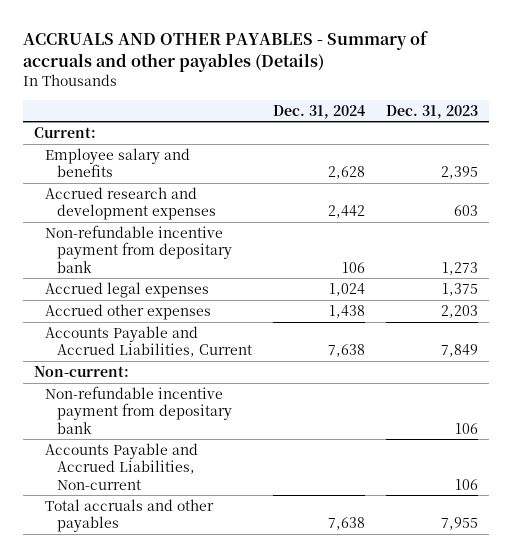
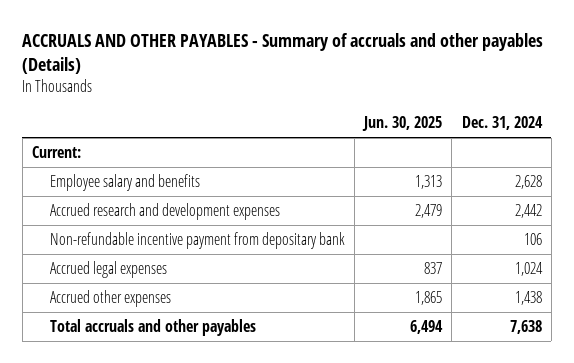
- | Dec. 31, 2024 | Dec. 31, 2023
+ | Jun. 30, 2025 | Dec. 31, 2024
- Accounts Payable and Accrued Liabilities, Current | 7,638 | 7,849
- Non-current:
- Non-refundable incentive payment from depositary bank | | 106
- Accounts Payable and Accrued Liabilities, Non-current | | 106

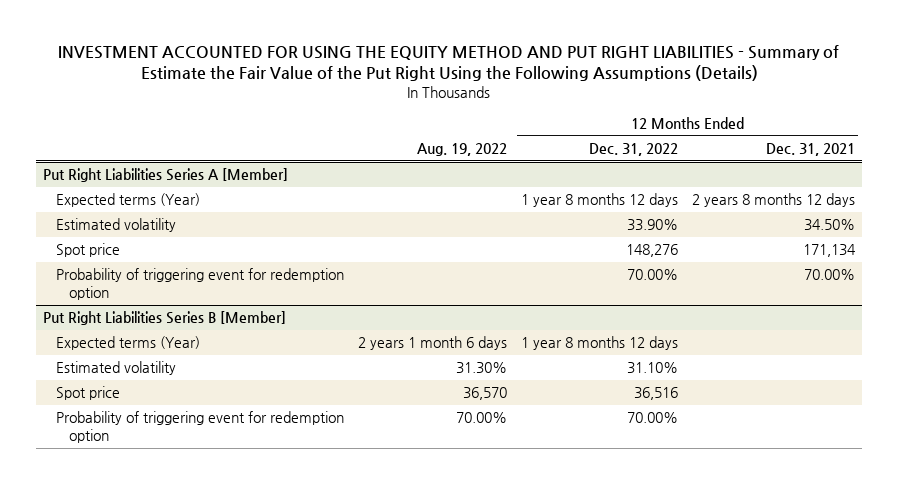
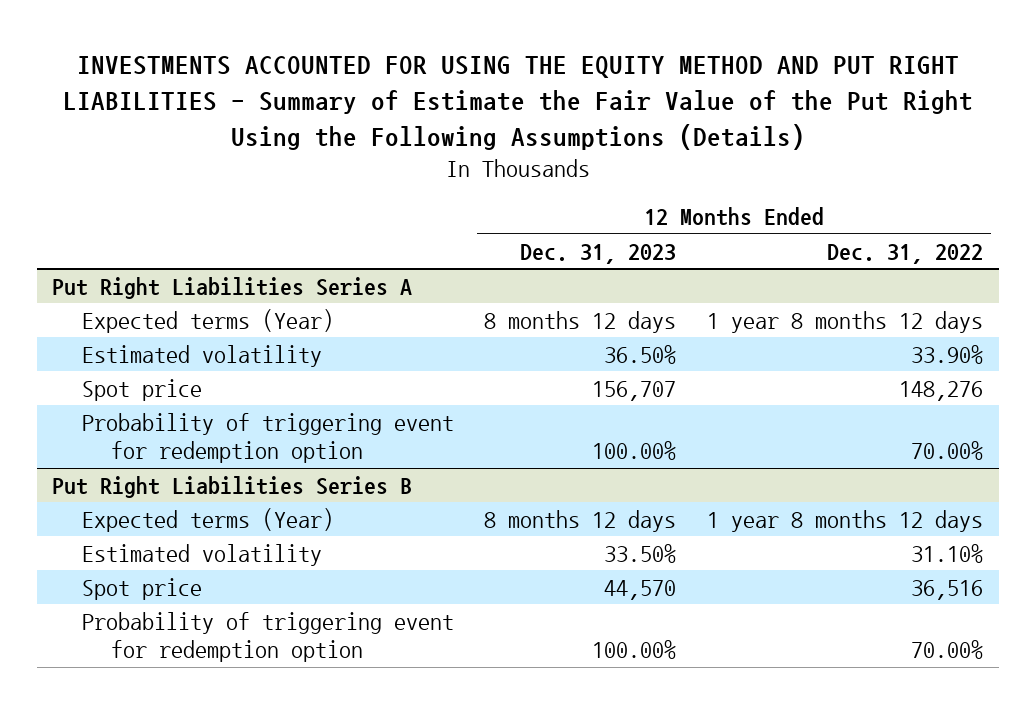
- INVESTMENT ACCOUNTED FOR USING THE EQUITY METHOD AND PUT RIGHT LIABILITIES - Summary of Estimate the Fair Value of the Put Right Using the Following Assumptions (Details)
+ INVESTMENTS ACCOUNTED FOR USING THE EQUITY METHOD AND PUT RIGHT LIABILITIES - Summary of Estimate the Fair Value of the Put Right Using the Following Assumptions (Details)
- | Aug. 19, 2022 | 12 Months Ended Dec. 31, 2022 | 12 Months Ended Dec. 31, 2021
+ | 12 Months Ended Dec. 31, 2023 | 12 Months Ended Dec. 31, 2022
- Put Right Liabilities Series A [Member]
+ Put Right Liabilities Series A
- Put Right Liabilities Series B [Member]
+ Put Right Liabilities Series B

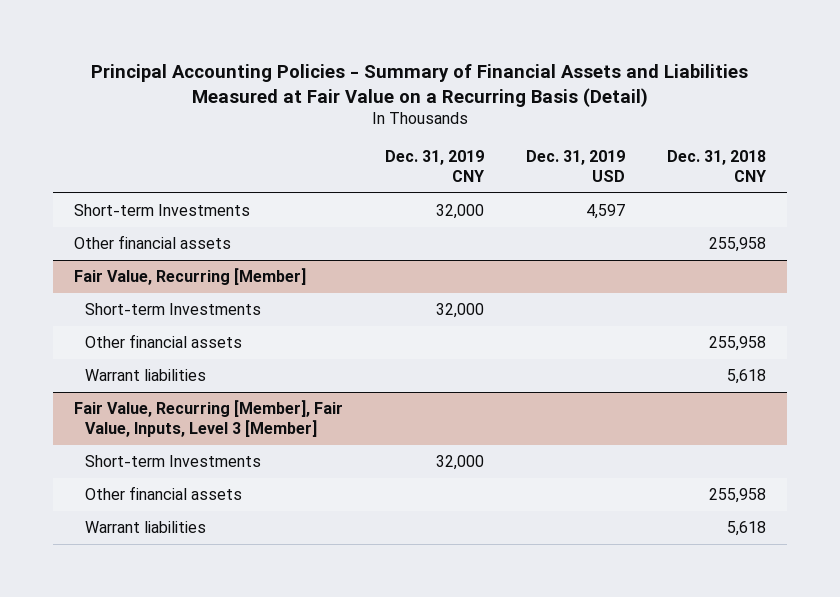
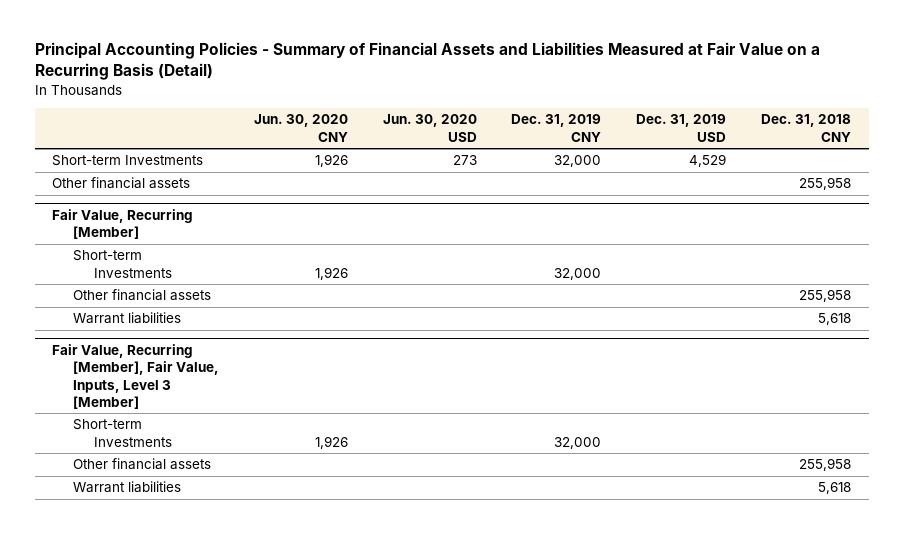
- | Dec. 31, 2019 CNY | Dec. 31, 2019 USD | Dec. 31, 2018 CNY
+ | Jun. 30, 2020 CNY | Jun. 30, 2020 USD | Dec. 31, 2019 CNY | Dec. 31, 2019 USD | Dec. 31, 2018 CNY
- Short-term Investments | 32,000 | 4,597 |
+ Short-term Investments | 1,926 | 273 | 32,000 | 4,529 |

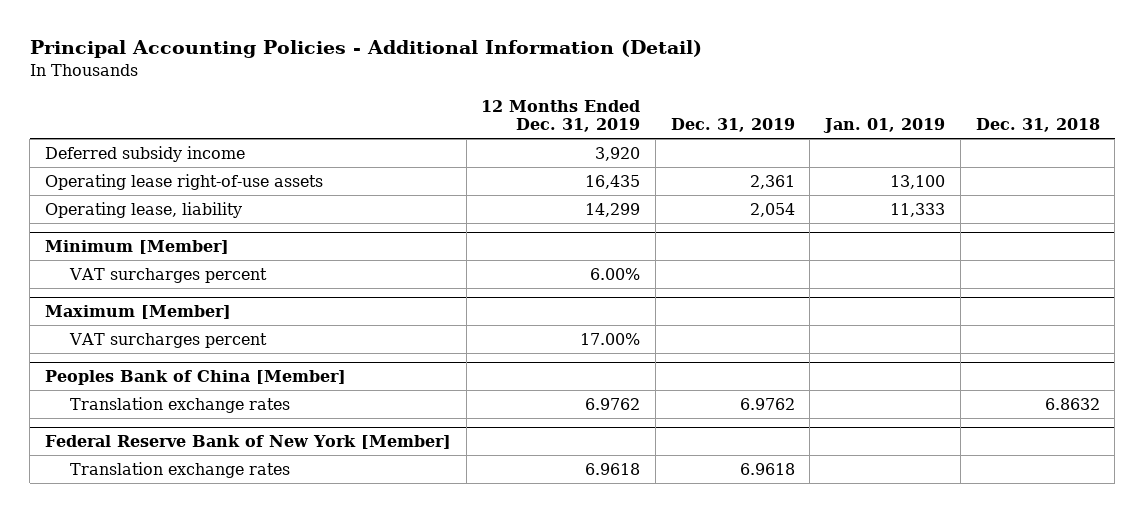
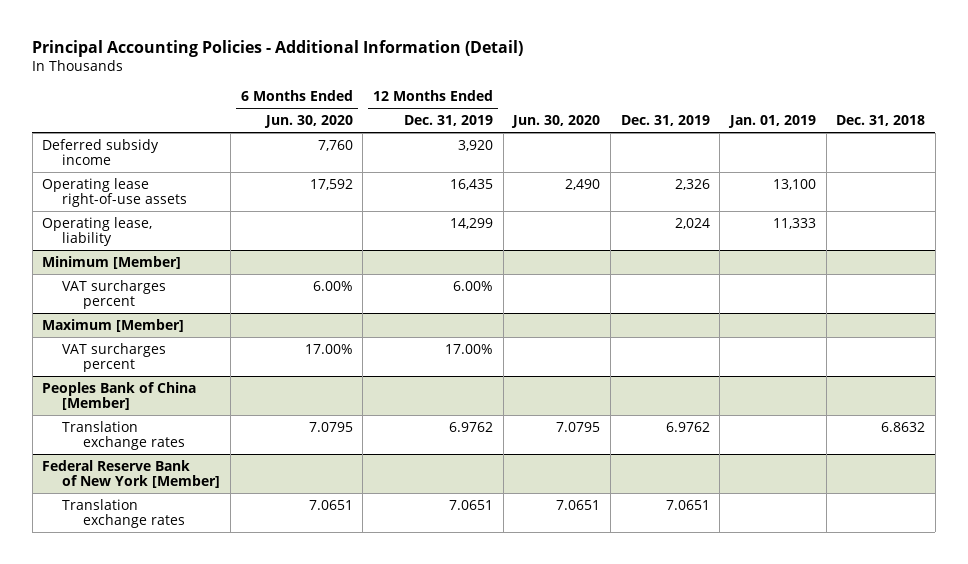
- | 12 Months Ended Dec. 31, 2019 | Dec. 31, 2019 | Jan. 01, 2019 | Dec. 31, 2018
+ | 6 Months Ended Jun. 30, 2020 | 12 Months Ended Dec. 31, 2019 | Jun. 30, 2020 | Dec. 31, 2019 | Jan. 01, 2019 | Dec. 31, 2018
- Operating lease right-of-use assets | 16,435 | 2,361 | 13,100 |
- Operating lease, liability | 14,299 | 2,054 | 11,333 |
+ Operating lease right-of-use assets | 17,592 | 16,435 | 2,490 | 2,326 | 13,100 |
+ Operating lease, liability | | 14,299 | | 2,024 | 11,333 |
@ Federal Reserve Bank of New York [Member]
- Translation exchange rates | 6.9618 | 6.9618 | |
+ Translation exchange rates | 7.0651 | 7.0651 | 7.0651 | 7.0651 | |

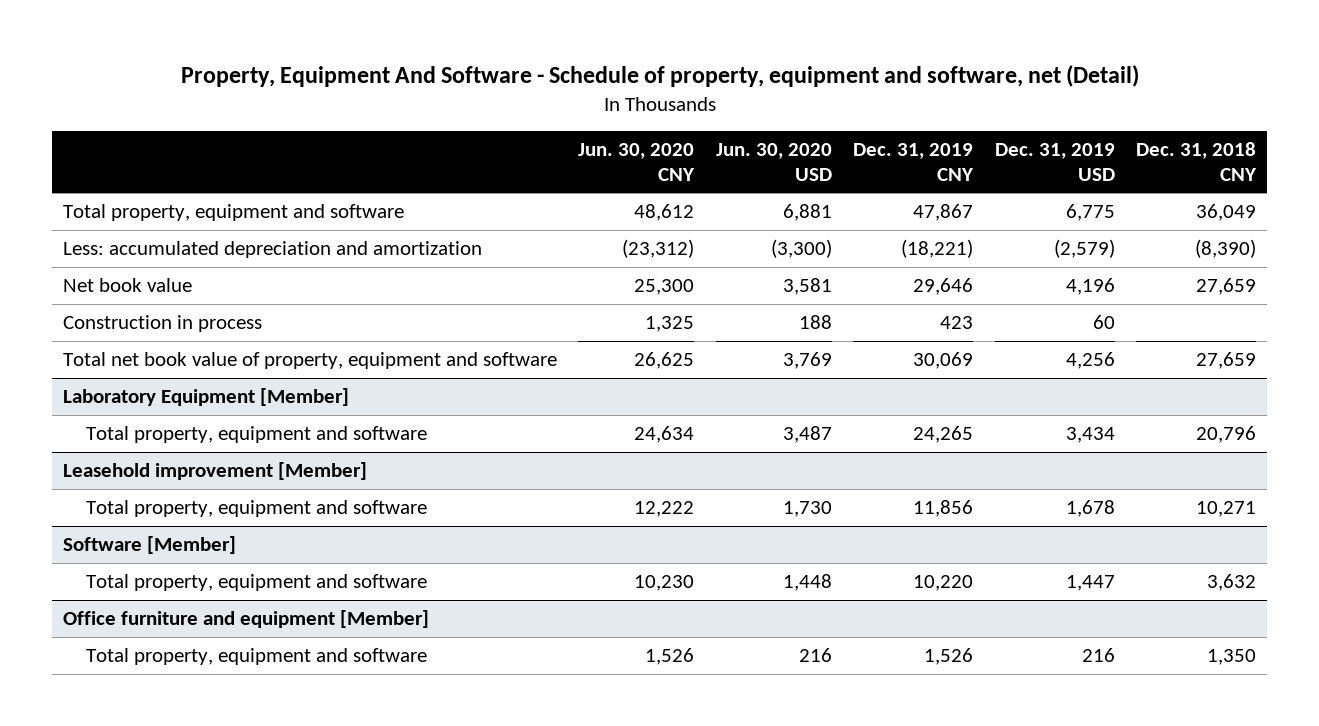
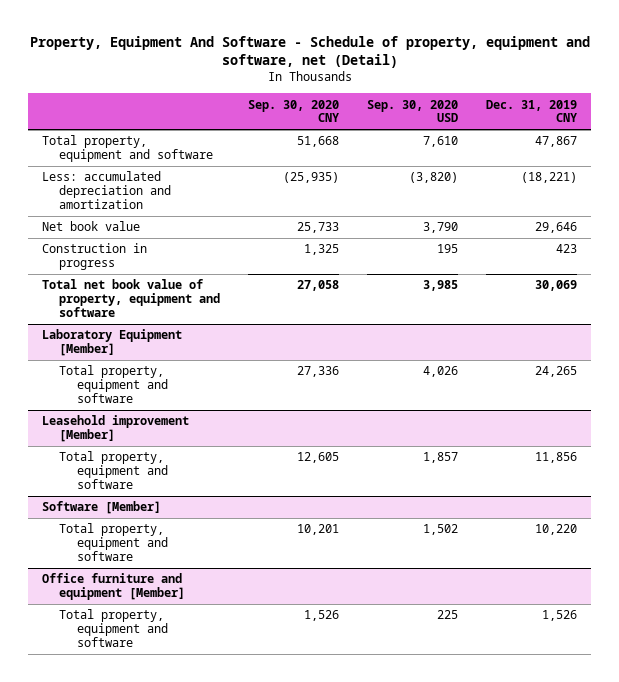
- | Jun. 30, 2020 CNY | Jun. 30, 2020 USD | Dec. 31, 2019 CNY | Dec. 31, 2019 USD | Dec. 31, 2018 CNY
+ | Sep. 30, 2020 CNY | Sep. 30, 2020 USD | Dec. 31, 2019 CNY
- Construction in process | 1,325 | 188 | 423 | 60 |
+ Construction in progress | 1,325 | 195 | 423

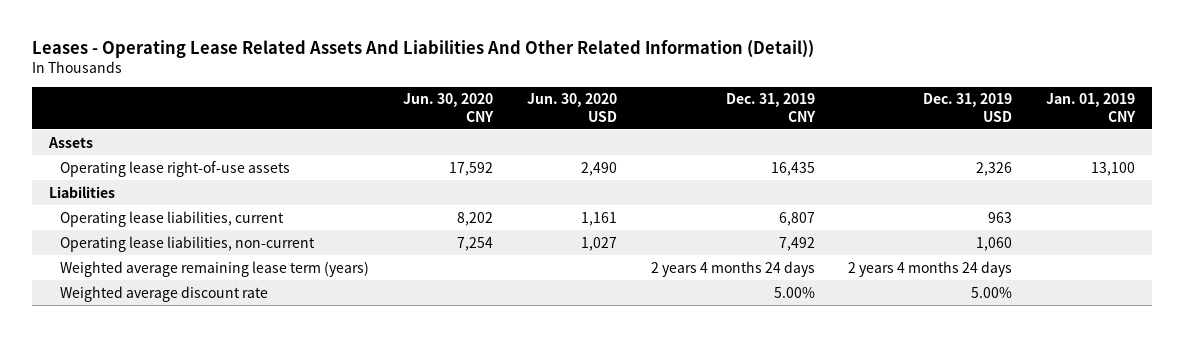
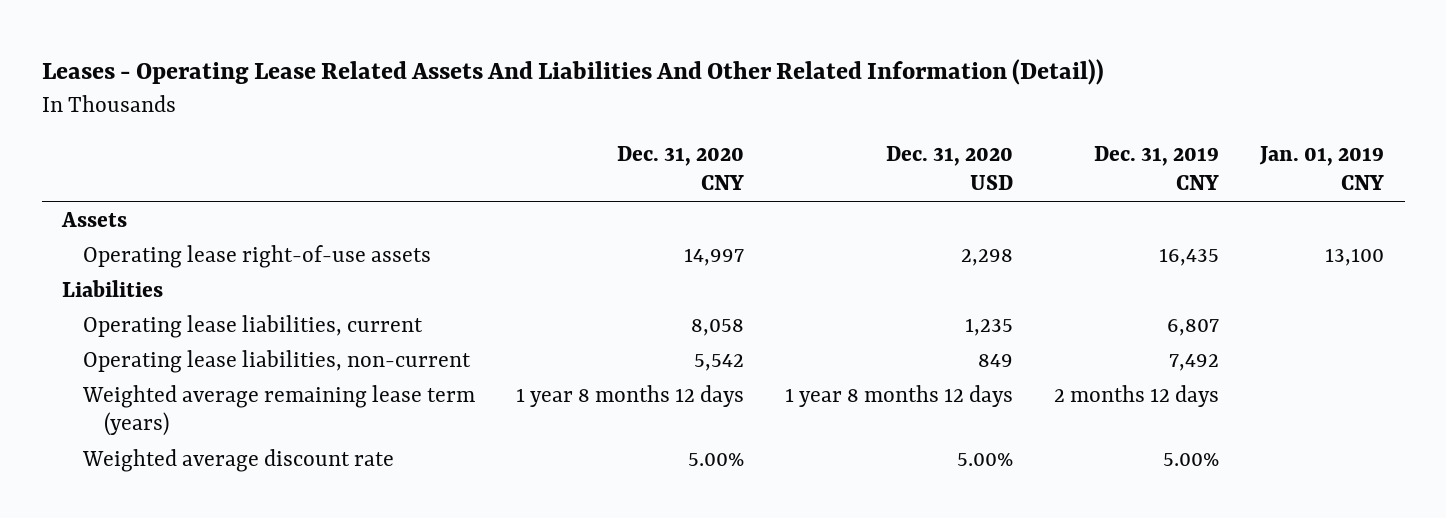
- | Jun. 30, 2020 CNY | Jun. 30, 2020 USD | Dec. 31, 2019 CNY | Dec. 31, 2019 USD | Jan. 01, 2019 CNY
+ | Dec. 31, 2020 CNY | Dec. 31, 2020 USD | Dec. 31, 2019 CNY | Jan. 01, 2019 CNY
- Weighted average remaining lease term (years) | | | 2 years 4 months 24 days | 2 years 4 months 24 days |
+ Weighted average remaining lease term (years) | 1 year 8 months 12 days | 1 year 8 months 12 days | 2 months 12 days |

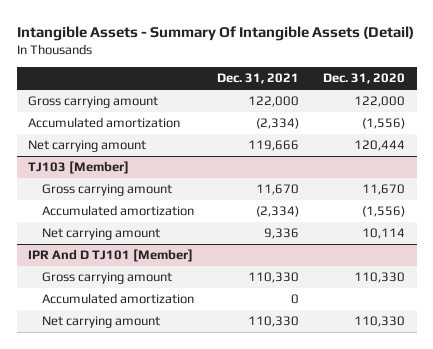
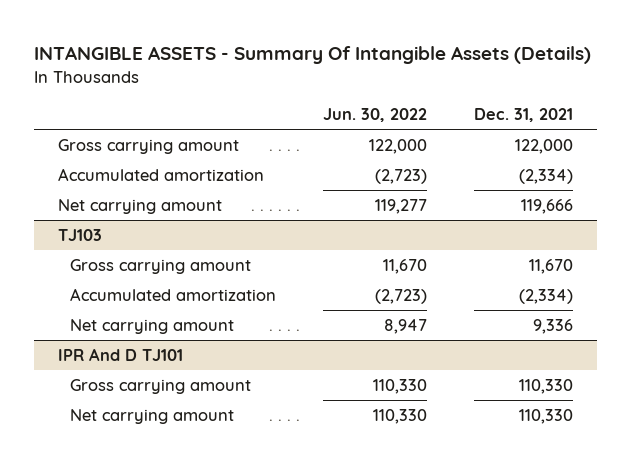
- Intangible Assets - Summary Of Intangible Assets (Detail)
+ INTANGIBLE ASSETS - Summary Of Intangible Assets (Details)
- | Dec. 31, 2021 | Dec. 31, 2020
+ | Jun. 30, 2022 | Dec. 31, 2021
- TJ103 [Member]
+ TJ103
- IPR And D TJ101 [Member]
+ IPR And D TJ101
- Accumulated amortization | 0 |

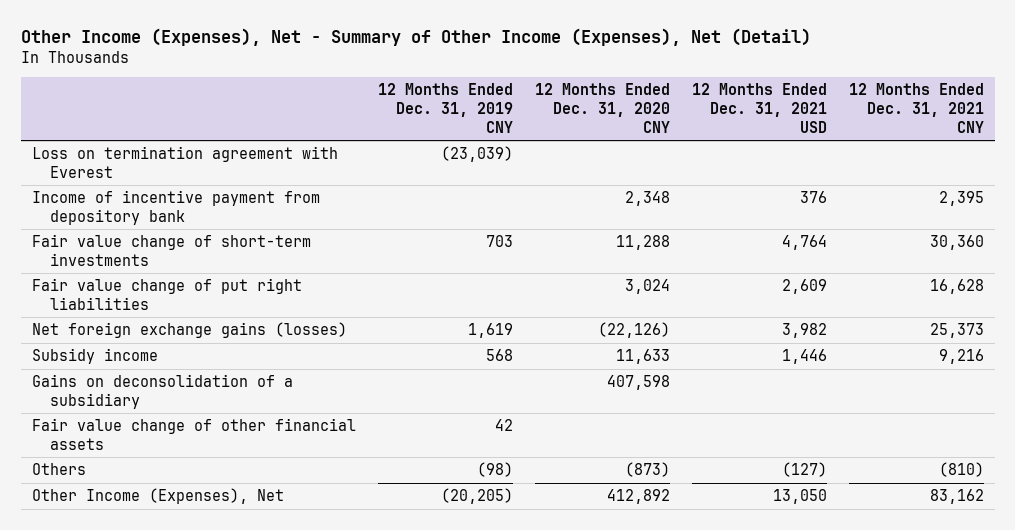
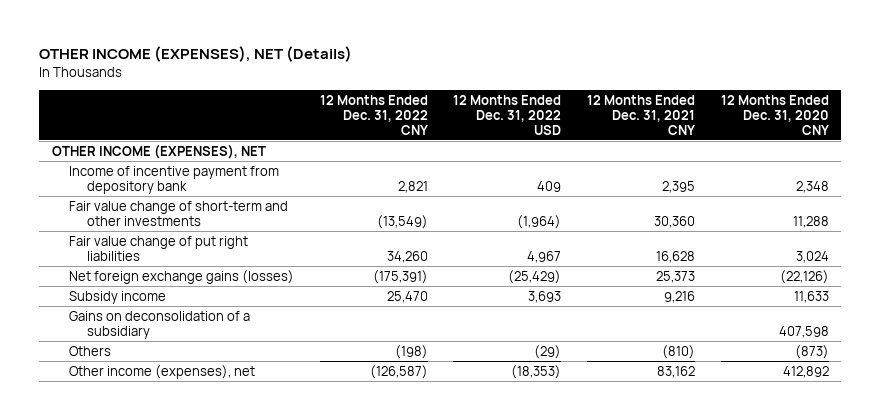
- Other Income (Expenses), Net - Summary of Other Income (Expenses), Net (Detail)
+ OTHER INCOME (EXPENSES), NET (Details)
- | 12 Months Ended Dec. 31, 2019 CNY | 12 Months Ended Dec. 31, 2020 CNY | 12 Months Ended Dec. 31, 2021 USD | 12 Months Ended Dec. 31, 2021 CNY
+ | 12 Months Ended Dec. 31, 2022 CNY | 12 Months Ended Dec. 31, 2022 USD | 12 Months Ended Dec. 31, 2021 CNY | 12 Months Ended Dec. 31, 2020 CNY
- Loss on termination agreement with Everest | (23,039) | | |
+ OTHER INCOME (EXPENSES), NET
- Fair value change of short-term investments | 703 | 11,288 | 4,764 | 30,360
+ Fair value change of short-term and other investments | (13,549) | (1,964) | 30,360 | 11,288
- Fair value change of other financial assets | 42 | | |
- Other Income (Expenses), Net | (20,205) | 412,892 | 13,050 | 83,162
+ Other income (expenses), net | (126,587) | (18,353) | 83,162 | 412,892

